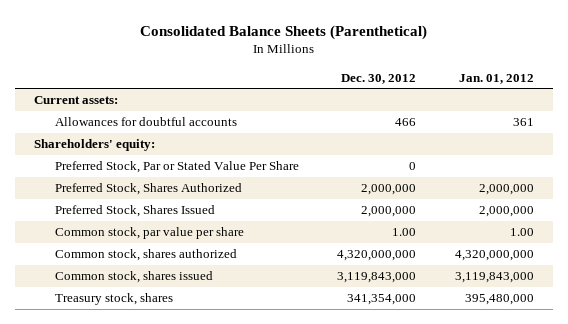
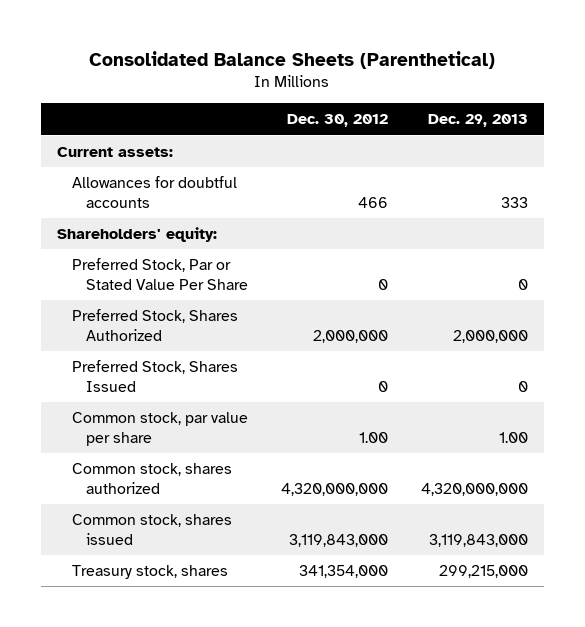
- | Dec. 30, 2012 | Jan. 01, 2012
+ | Dec. 30, 2012 | Dec. 29, 2013
- Preferred Stock, Shares Issued | 2,000,000 | 2,000,000
+ Preferred Stock, Shares Issued | 0 | 0

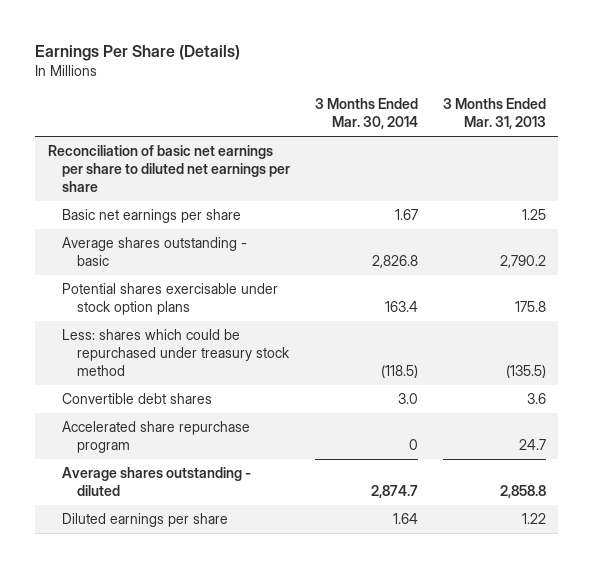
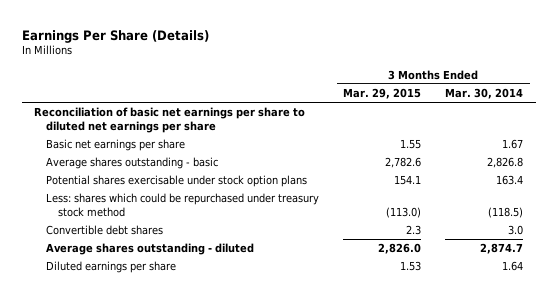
- | 3 Months Ended Mar. 30, 2014 | 3 Months Ended Mar. 31, 2013
+ | 3 Months Ended Mar. 29, 2015 | 3 Months Ended Mar. 30, 2014
- Accelerated share repurchase program | 0 | 24.7

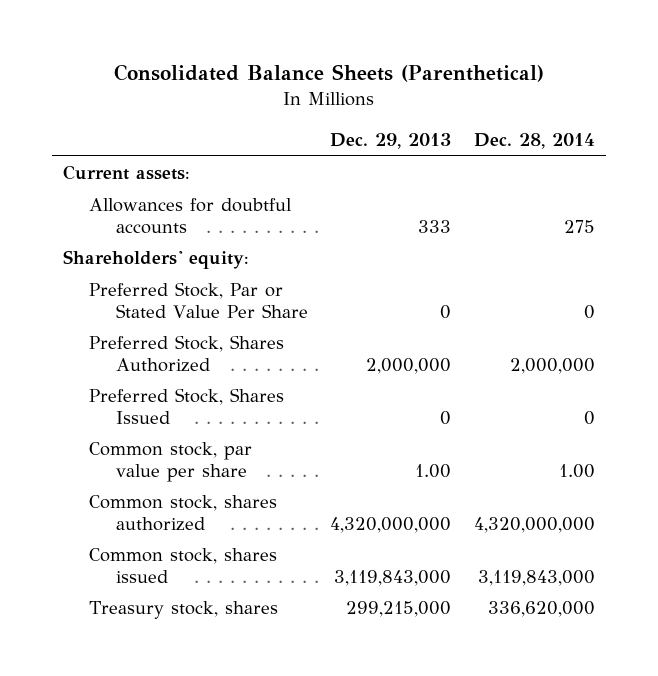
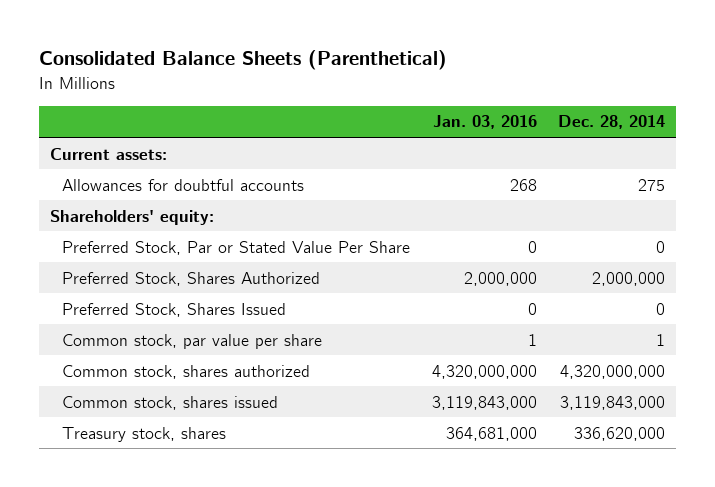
- | Dec. 29, 2013 | Dec. 28, 2014
+ | Jan. 03, 2016 | Dec. 28, 2014
- Common stock, par value per share | 1.00 | 1.00
+ Common stock, par value per share | 1 | 1

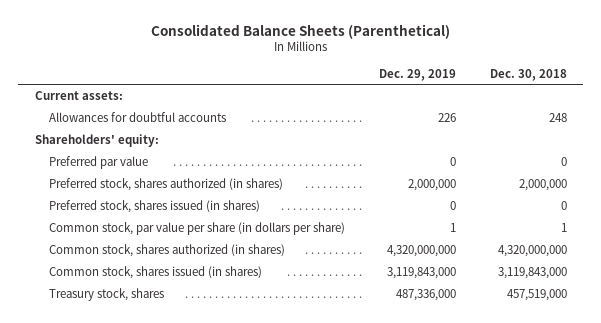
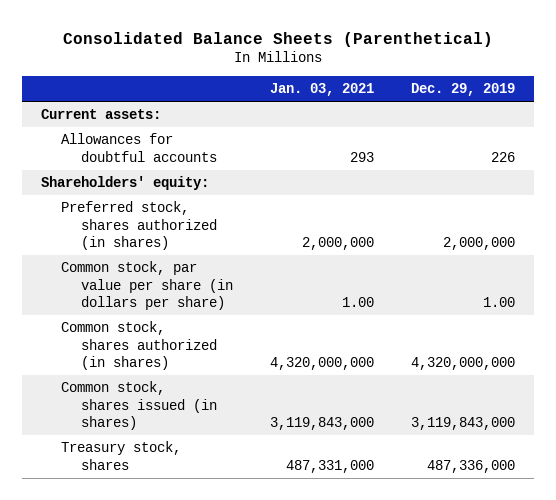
- | Dec. 29, 2019 | Dec. 30, 2018
+ | Jan. 03, 2021 | Dec. 29, 2019
- Preferred par value | 0 | 0
- Preferred stock, shares issued (in shares) | 0 | 0
- Common stock, par value per share (in dollars per share) | 1 | 1
+ Common stock, par value per share (in dollars per share) | 1.00 | 1.00

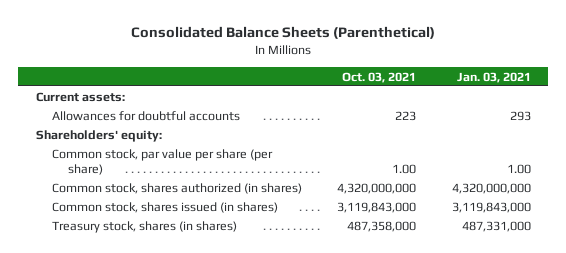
- | Jan. 03, 2021 | Dec. 29, 2019
+ | Oct. 03, 2021 | Jan. 03, 2021
- Preferred stock, shares authorized (in shares) | 2,000,000 | 2,000,000
- Common stock, par value per share (in dollars per share) | 1.00 | 1.00
+ Common stock, par value per share (per share) | 1.00 | 1.00
- Treasury stock, shares | 487,331,000 | 487,336,000
+ Treasury stock, shares (in shares) | 487,358,000 | 487,331,000

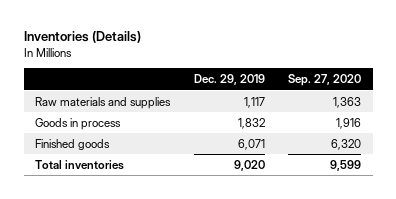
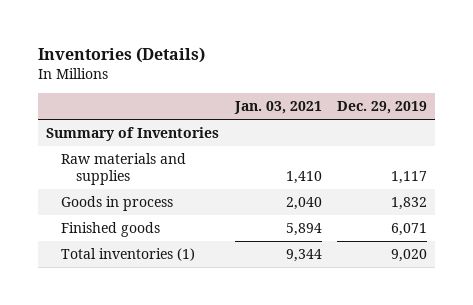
- | Dec. 29, 2019 | Sep. 27, 2020
+ | Jan. 03, 2021 | Dec. 29, 2019
+ Summary of Inventories
- Total inventories | 9,020 | 9,599
+ Total inventories (1) | 9,344 | 9,020

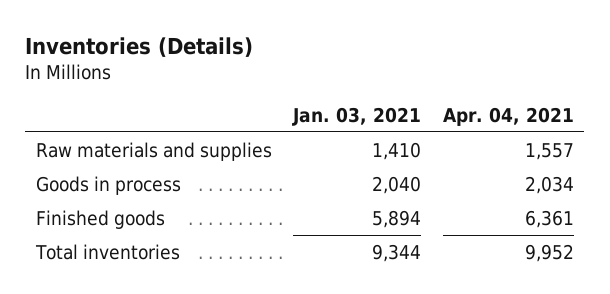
- | Jan. 03, 2021 | Dec. 29, 2019
+ | Jan. 03, 2021 | Apr. 04, 2021
- Summary of Inventories
- Total inventories (1) | 9,344 | 9,020
+ Total inventories | 9,344 | 9,952

